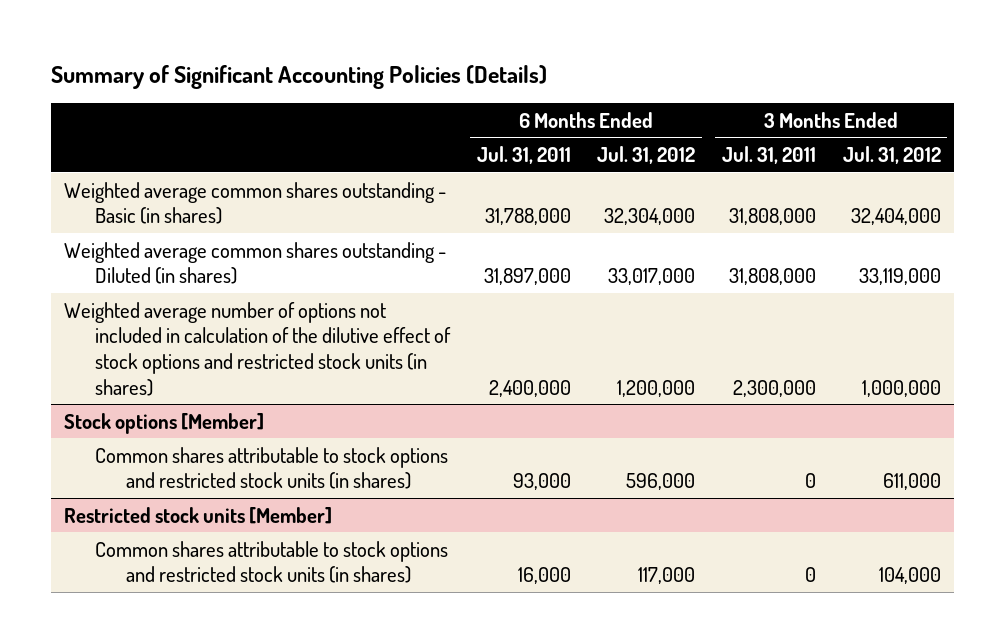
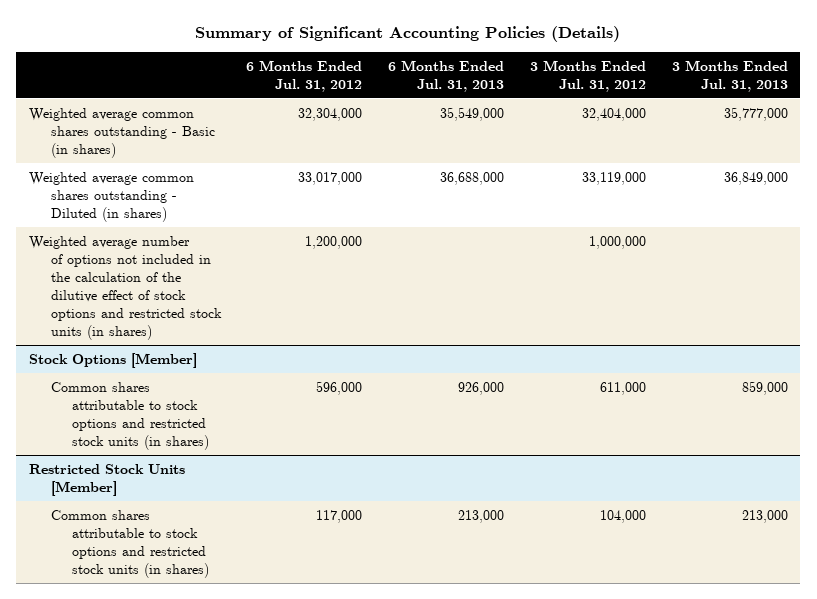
- | 6 Months Ended Jul. 31, 2011 | 6 Months Ended Jul. 31, 2012 | 3 Months Ended Jul. 31, 2011 | 3 Months Ended Jul. 31, 2012
+ | 6 Months Ended Jul. 31, 2012 | 6 Months Ended Jul. 31, 2013 | 3 Months Ended Jul. 31, 2012 | 3 Months Ended Jul. 31, 2013
- Weighted average number of options not included in calculation of the dilutive effect of stock options and restricted stock units (in shares) | 2,400,000 | 1,200,000 | 2,300,000 | 1,000,000
- Stock options [Member]
+ Weighted average number of options not included in the calculation of the dilutive effect of stock options and restricted stock units (in shares) | 1,200,000 | | 1,000,000 |
+ Stock Options [Member]
- Restricted stock units [Member]
+ Restricted Stock Units [Member]

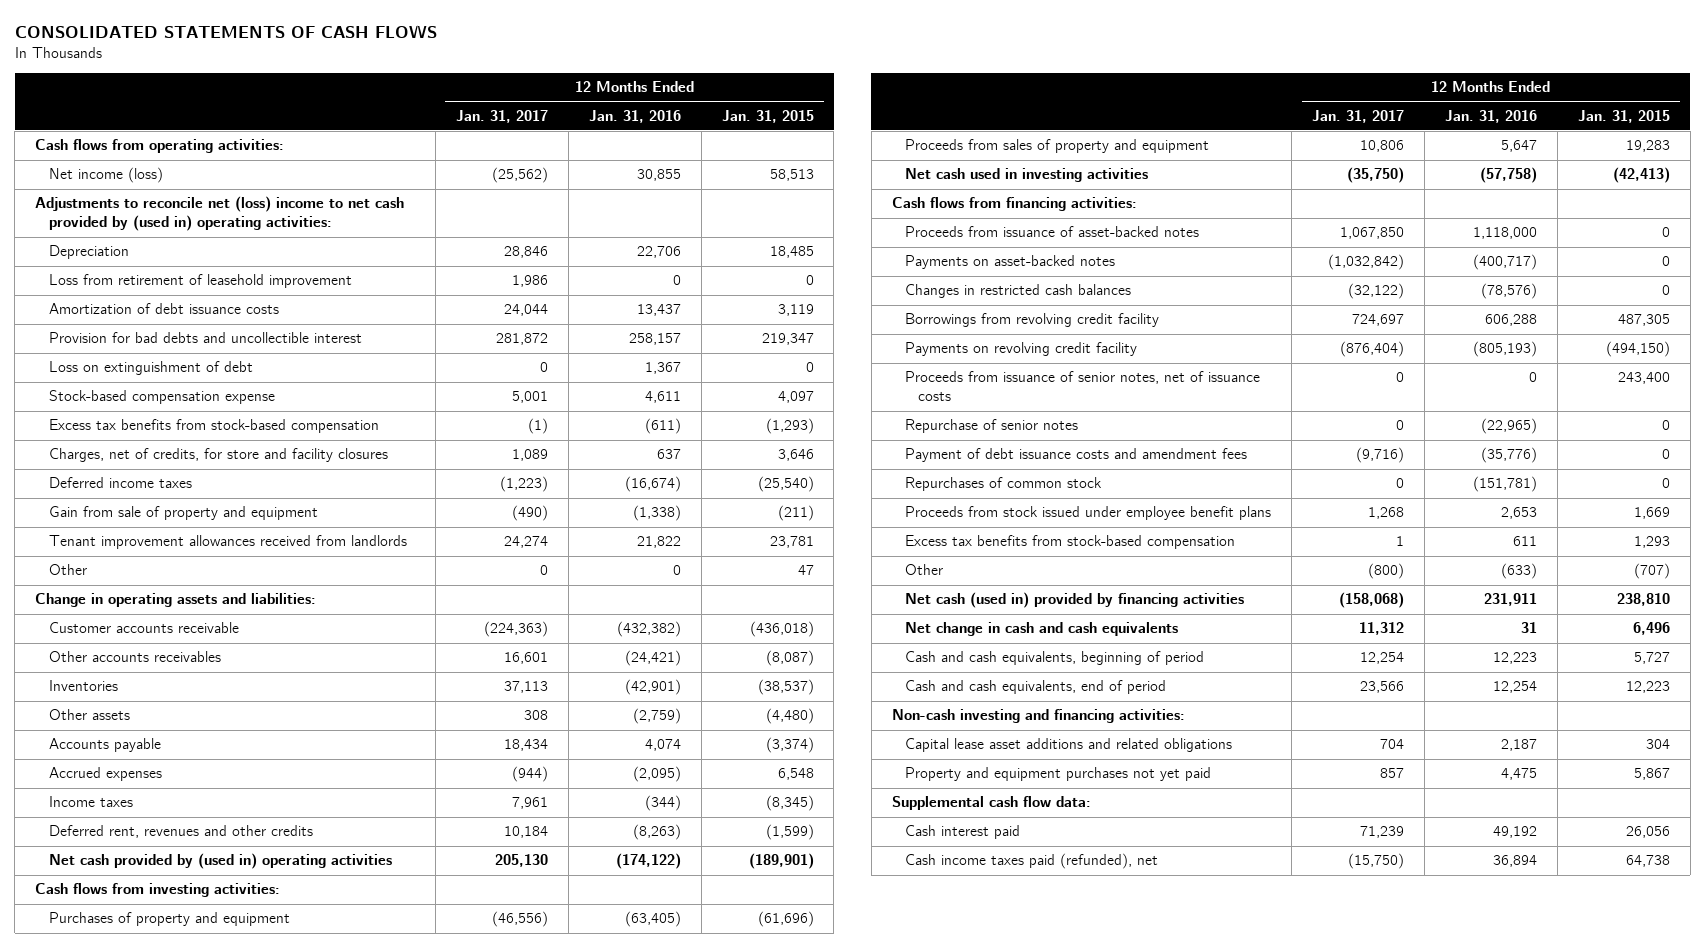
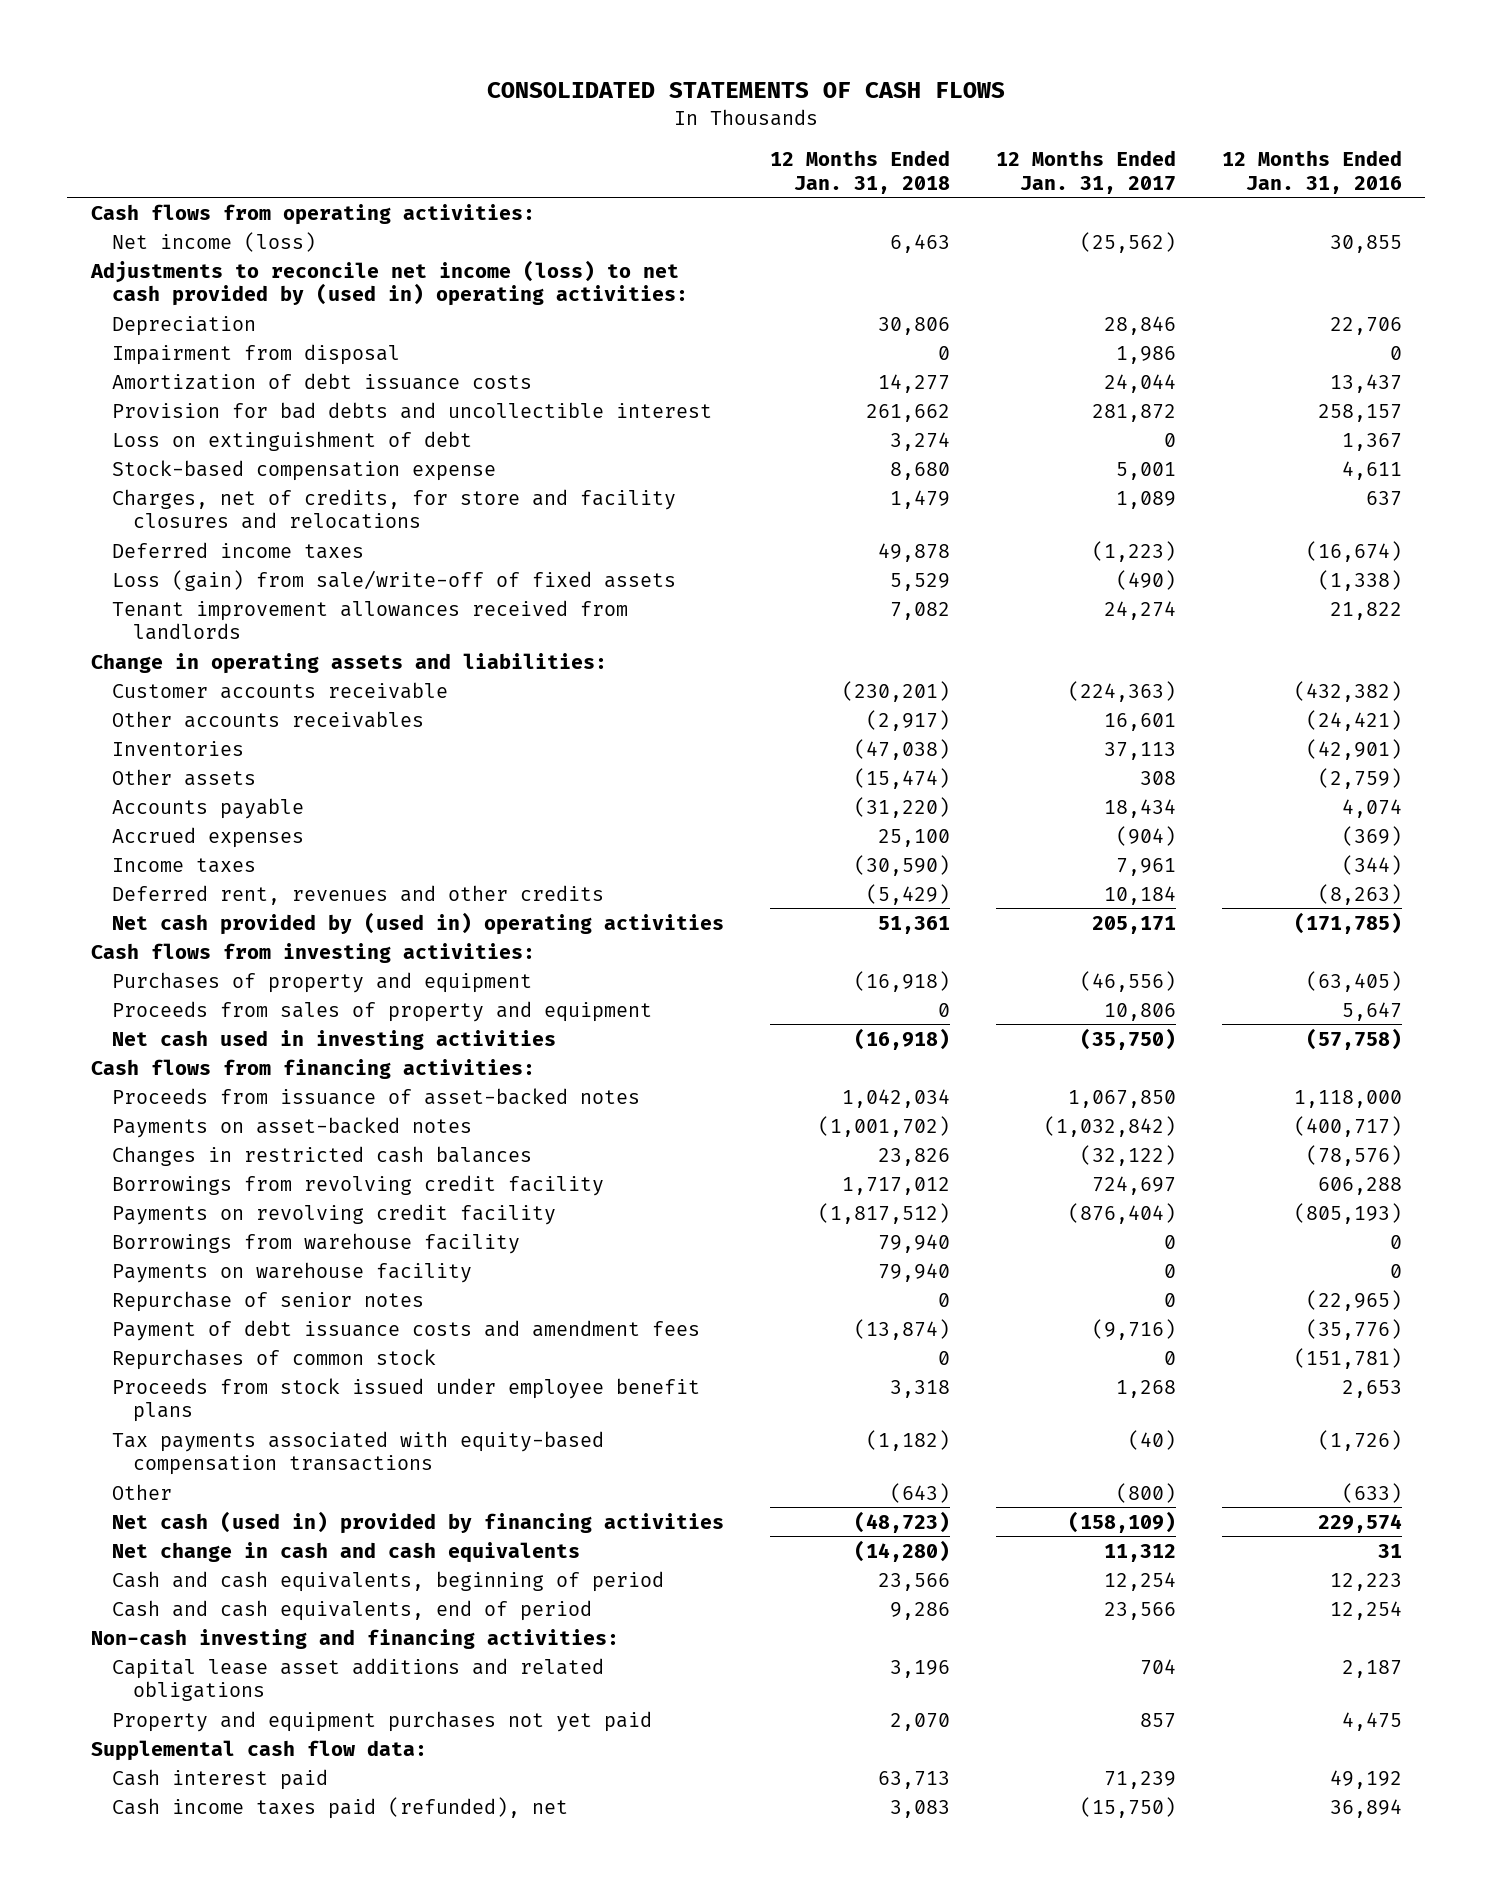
- | 12 Months Ended Jan. 31, 2017 | 12 Months Ended Jan. 31, 2016 | 12 Months Ended Jan. 31, 2015
+ | 12 Months Ended Jan. 31, 2018 | 12 Months Ended Jan. 31, 2017 | 12 Months Ended Jan. 31, 2016
- Adjustments to reconcile net (loss) income to net cash provided by (used in) operating activities:
+ Adjustments to reconcile net income (loss) to net cash provided by (used in) operating activities:
- Loss from retirement of leasehold improvement | 1,986 | 0 | 0
+ Impairment from disposal | 0 | 1,986 | 0
- Excess tax benefits from stock-based compensation | (1) | (611) | (1,293)
- Charges, net of credits, for store and facility closures | 1,089 | 637 | 3,646
+ Charges, net of credits, for store and facility closures and relocations | 1,479 | 1,089 | 637
- Gain from sale of property and equipment | (490) | (1,338) | (211)
+ Loss (gain) from sale/write-off of fixed assets | 5,529 | (490) | (1,338)
- Other | 0 | 0 | 47
- Accrued expenses | (944) | (2,095) | 6,548
+ Accrued expenses | 25,100 | (904) | (369)
- Net cash provided by (used in) operating activities | 205,130 | (174,122) | (189,901)
+ Net cash provided by (used in) operating activities | 51,361 | 205,171 | (171,785)
- Proceeds from issuance of senior notes, net of issuance costs | 0 | 0 | 243,400
+ Borrowings from warehouse facility | 79,940 | 0 | 0
+ Payments on warehouse facility | 79,940 | 0 | 0
- Excess tax benefits from stock-based compensation | 1 | 611 | 1,293
+ Tax payments associated with equity-based compensation transactions | (1,182) | (40) | (1,726)
- Net cash (used in) provided by financing activities | (158,068) | 231,911 | 238,810
+ Net cash (used in) provided by financing activities | (48,723) | (158,109) | 229,574

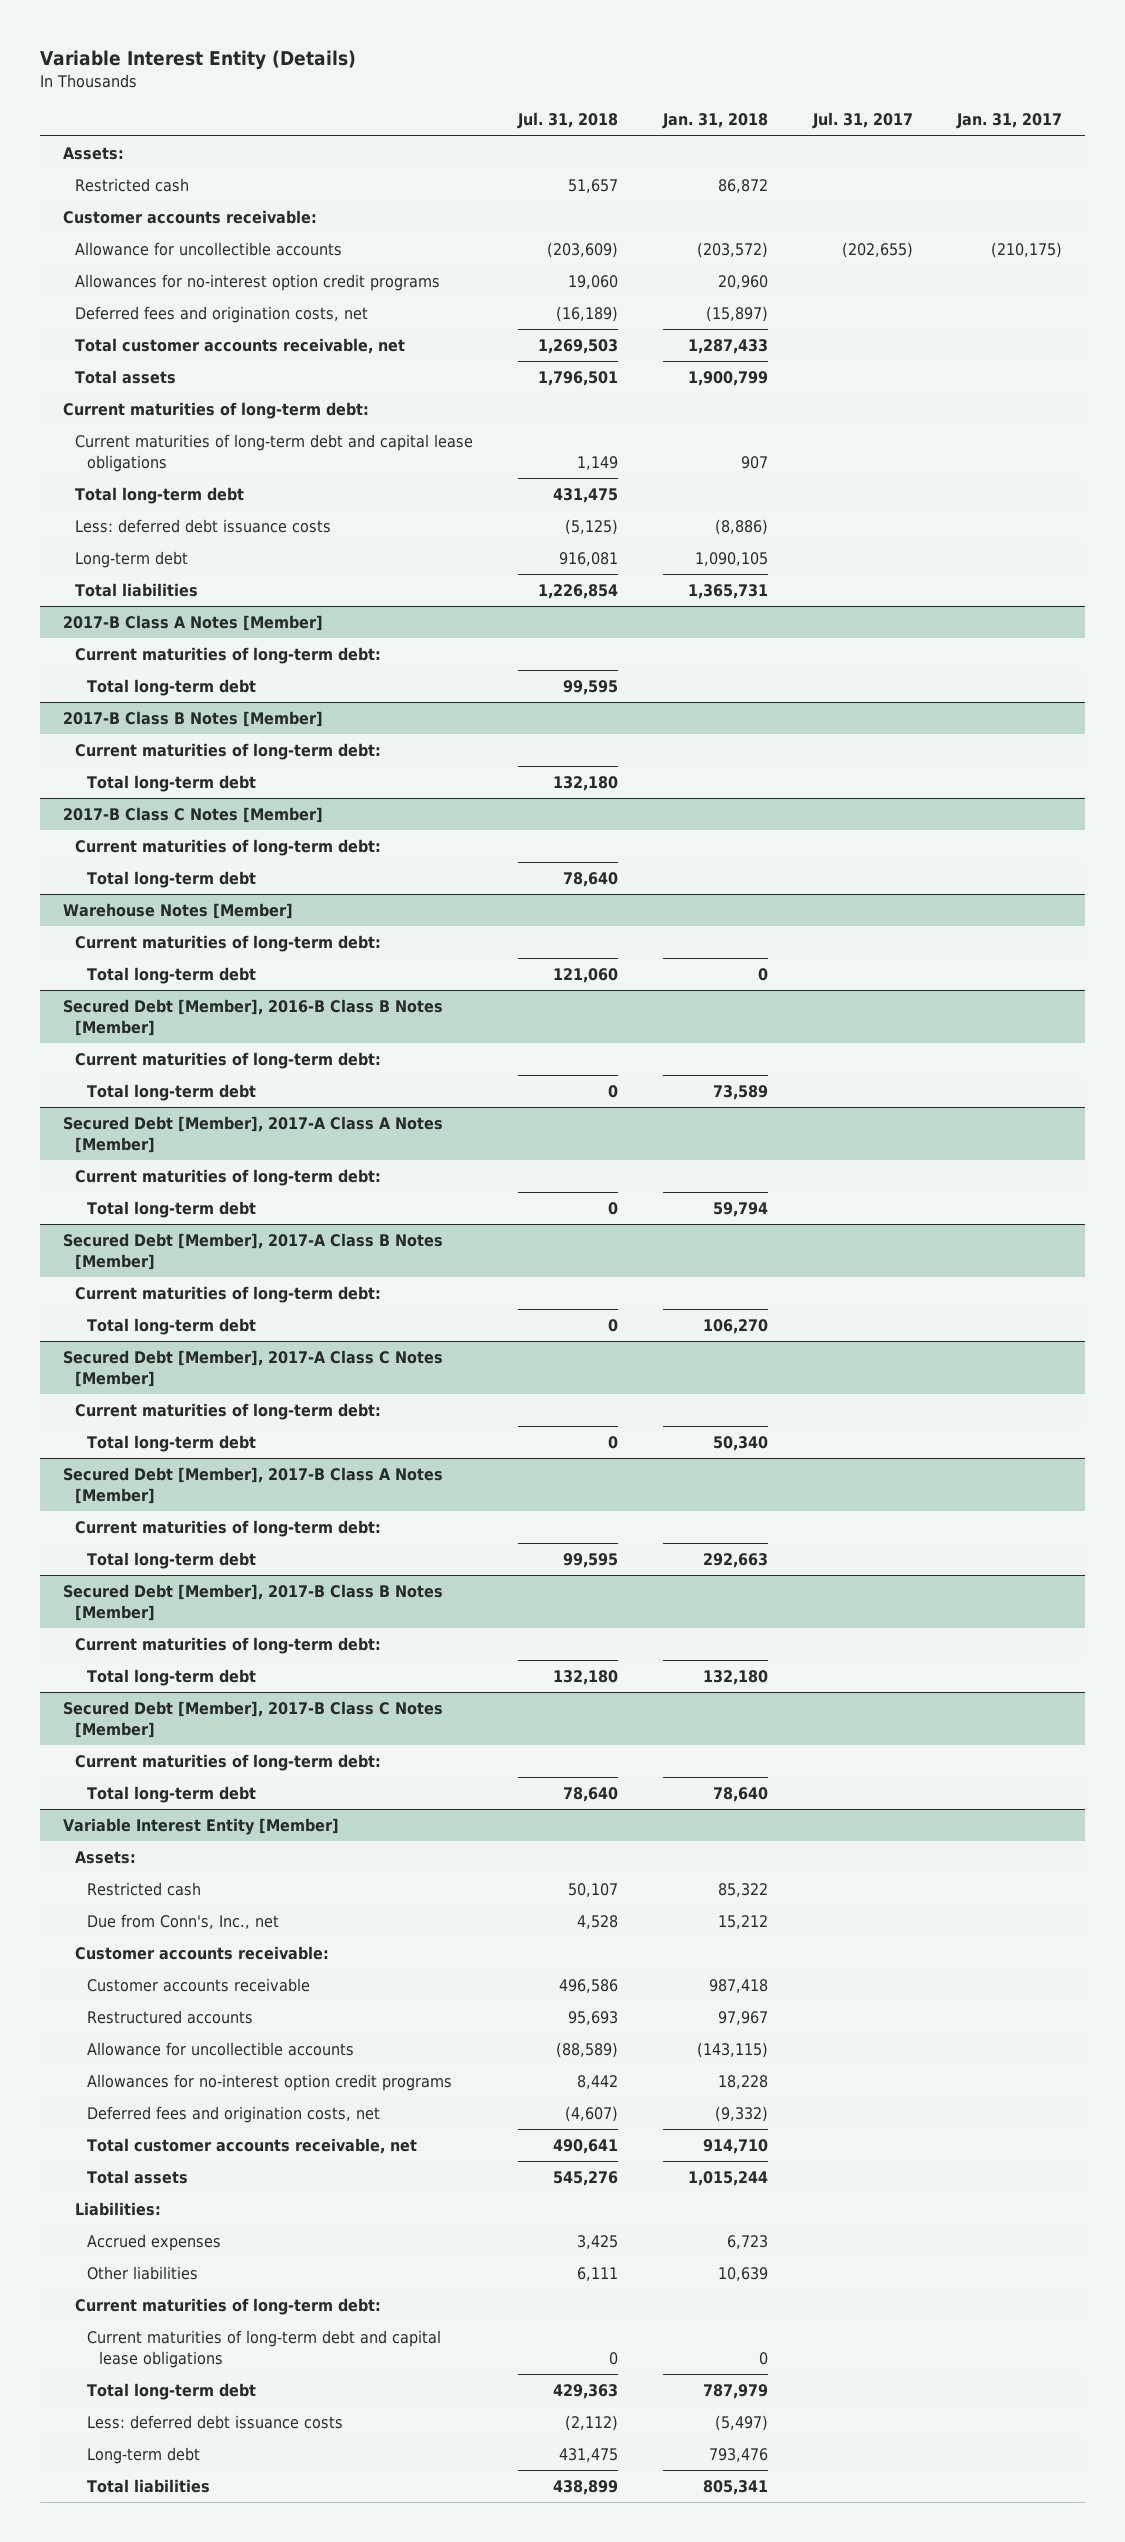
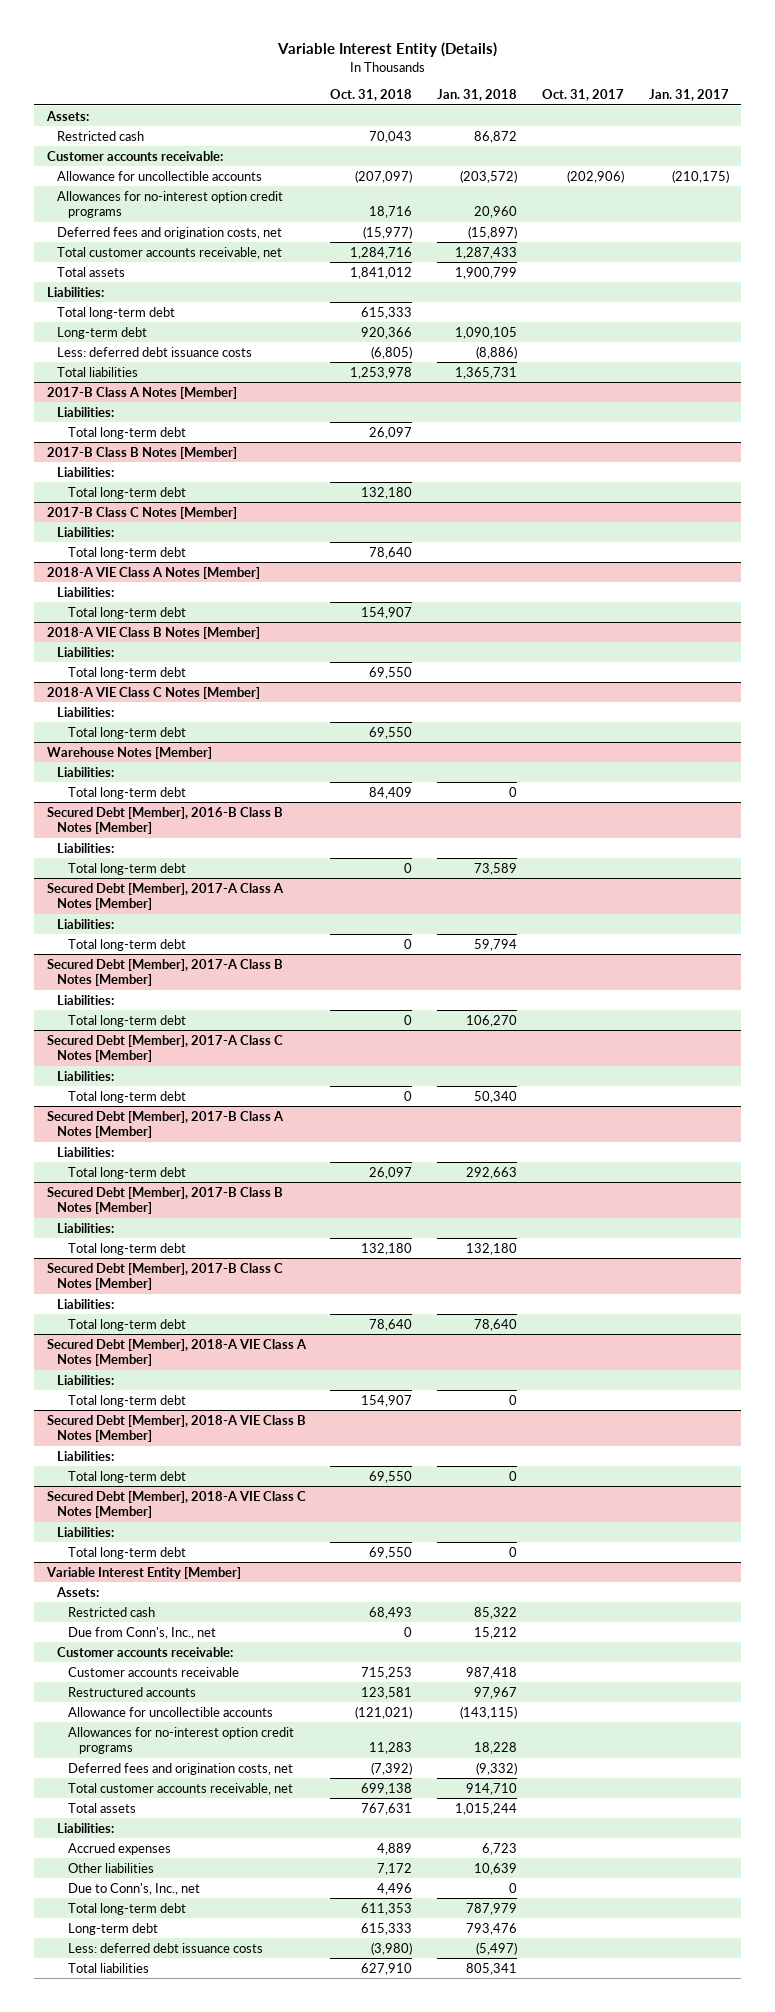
- | Jul. 31, 2018 | Jan. 31, 2018 | Jul. 31, 2017 | Jan. 31, 2017
+ | Oct. 31, 2018 | Jan. 31, 2018 | Oct. 31, 2017 | Jan. 31, 2017
- Current maturities of long-term debt:
- Current maturities of long-term debt and capital lease obligations | 1,149 | 907 | |
+ Liabilities:
moved down: Less: deferred debt issuance costs | (6,805) | (8,886) | |
@ 2017-B Class A Notes [Member]
- Current maturities of long-term debt:
+ Liabilities:
@ 2017-B Class B Notes [Member]
- Current maturities of long-term debt:
+ Liabilities:
@ 2017-B Class C Notes [Member]
- Current maturities of long-term debt:
+ Liabilities:
+ 2018-A VIE Class A Notes [Member]
+ Liabilities:
+ Total long-term debt | 154,907 | | |
+ 2018-A VIE Class B Notes [Member]
+ Liabilities:
+ Total long-term debt | 69,550 | | |
+ 2018-A VIE Class C Notes [Member]
+ Liabilities:
+ Total long-term debt | 69,550 | | |
@ Warehouse Notes [Member]
- Current maturities of long-term debt:
+ Liabilities:
@ Secured Debt [Member], 2016-B Class B Notes [Member]
- Current maturities of long-term debt:
+ Liabilities:
@ Secured Debt [Member], 2017-A Class A Notes [Member]
- Current maturities of long-term debt:
+ Liabilities:
@ Secured Debt [Member], 2017-A Class B Notes [Member]
- Current maturities of long-term debt:
+ Liabilities:
@ Secured Debt [Member], 2017-A Class C Notes [Member]
- Current maturities of long-term debt:
+ Liabilities:
@ Secured Debt [Member], 2017-B Class A Notes [Member]
- Current maturities of long-term debt:
+ Liabilities:
@ Secured Debt [Member], 2017-B Class B Notes [Member]
- Current maturities of long-term debt:
+ Liabilities:
@ Secured Debt [Member], 2017-B Class C Notes [Member]
- Current maturities of long-term debt:
+ Liabilities:
+ Secured Debt [Member], 2018-A VIE Class A Notes [Member]
+ Liabilities:
+ Total long-term debt | 154,907 | 0 | |
+ Secured Debt [Member], 2018-A VIE Class B Notes [Member]
+ Liabilities:
+ Total long-term debt | 69,550 | 0 | |
+ Secured Debt [Member], 2018-A VIE Class C Notes [Member]
+ Liabilities:
+ Total long-term debt | 69,550 | 0 | |
@ Variable Interest Entity [Member]
- Current maturities of long-term debt:
- Current maturities of long-term debt and capital lease obligations | 0 | 0 | |
+ Due to Conn's, Inc., net | 4,496 | 0 | |
moved down: Less: deferred debt issuance costs | (3,980) | (5,497) | |

